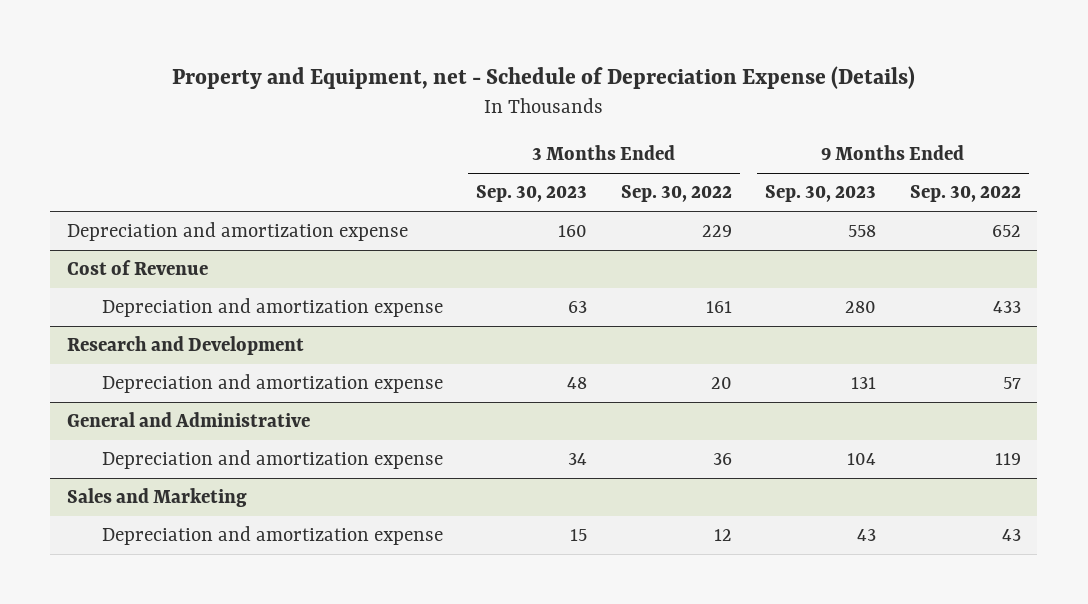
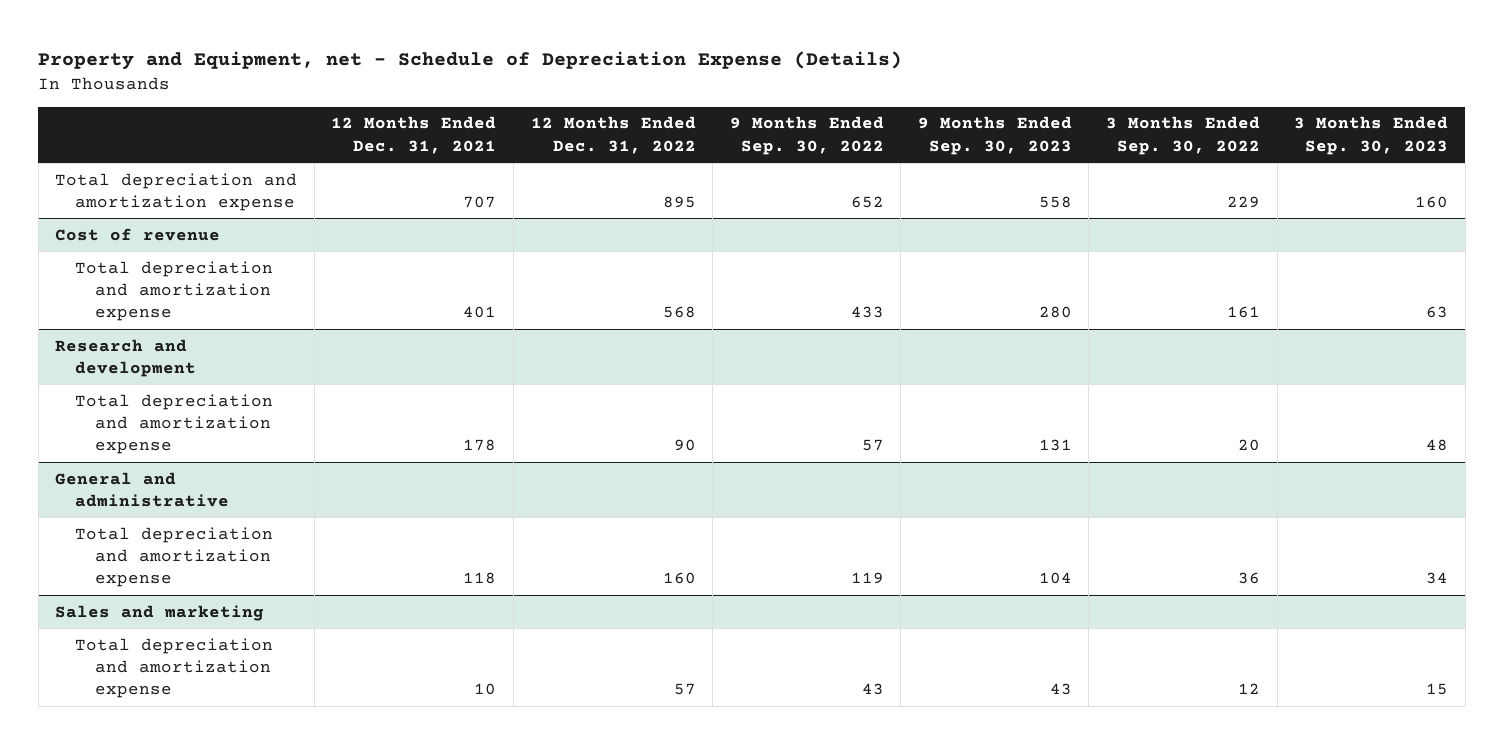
- | 3 Months Ended Sep. 30, 2023 | 3 Months Ended Sep. 30, 2022 | 9 Months Ended Sep. 30, 2023 | 9 Months Ended Sep. 30, 2022
+ | 12 Months Ended Dec. 31, 2021 | 12 Months Ended Dec. 31, 2022 | 9 Months Ended Sep. 30, 2022 | 9 Months Ended Sep. 30, 2023 | 3 Months Ended Sep. 30, 2022 | 3 Months Ended Sep. 30, 2023
- Depreciation and amortization expense | 160 | 229 | 558 | 652
- Cost of Revenue
- Depreciation and amortization expense | 63 | 161 | 280 | 433
- Research and Development
- Depreciation and amortization expense | 48 | 20 | 131 | 57
- General and Administrative
- Depreciation and amortization expense | 34 | 36 | 104 | 119
- Sales and Marketing
- Depreciation and amortization expense | 15 | 12 | 43 | 43
+ Total depreciation and amortization expense | 707 | 895 | 652 | 558 | 229 | 160
+ Cost of revenue
+ Total depreciation and amortization expense | 401 | 568 | 433 | 280 | 161 | 63
+ Research and development
+ Total depreciation and amortization expense | 178 | 90 | 57 | 131 | 20 | 48
+ General and administrative
+ Total depreciation and amortization expense | 118 | 160 | 119 | 104 | 36 | 34
+ Sales and marketing
+ Total depreciation and amortization expense | 10 | 57 | 43 | 43 | 12 | 15

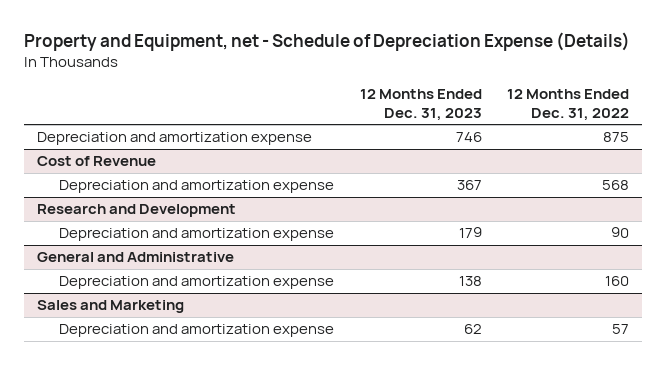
- | 12 Months Ended Dec. 31, 2021 | 12 Months Ended Dec. 31, 2022 | 9 Months Ended Sep. 30, 2022 | 9 Months Ended Sep. 30, 2023 | 3 Months Ended Sep. 30, 2022 | 3 Months Ended Sep. 30, 2023
+ | 12 Months Ended Dec. 31, 2023 | 12 Months Ended Dec. 31, 2022
- Total depreciation and amortization expense | 707 | 895 | 652 | 558 | 229 | 160
- Cost of revenue
- Total depreciation and amortization expense | 401 | 568 | 433 | 280 | 161 | 63
- Research and development
- Total depreciation and amortization expense | 178 | 90 | 57 | 131 | 20 | 48
- General and administrative
- Total depreciation and amortization expense | 118 | 160 | 119 | 104 | 36 | 34
- Sales and marketing
- Total depreciation and amortization expense | 10 | 57 | 43 | 43 | 12 | 15
+ Depreciation and amortization expense | 746 | 875
+ Cost of Revenue
+ Depreciation and amortization expense | 367 | 568
+ Research and Development
+ Depreciation and amortization expense | 179 | 90
+ General and Administrative
+ Depreciation and amortization expense | 138 | 160
+ Sales and Marketing
+ Depreciation and amortization expense | 62 | 57

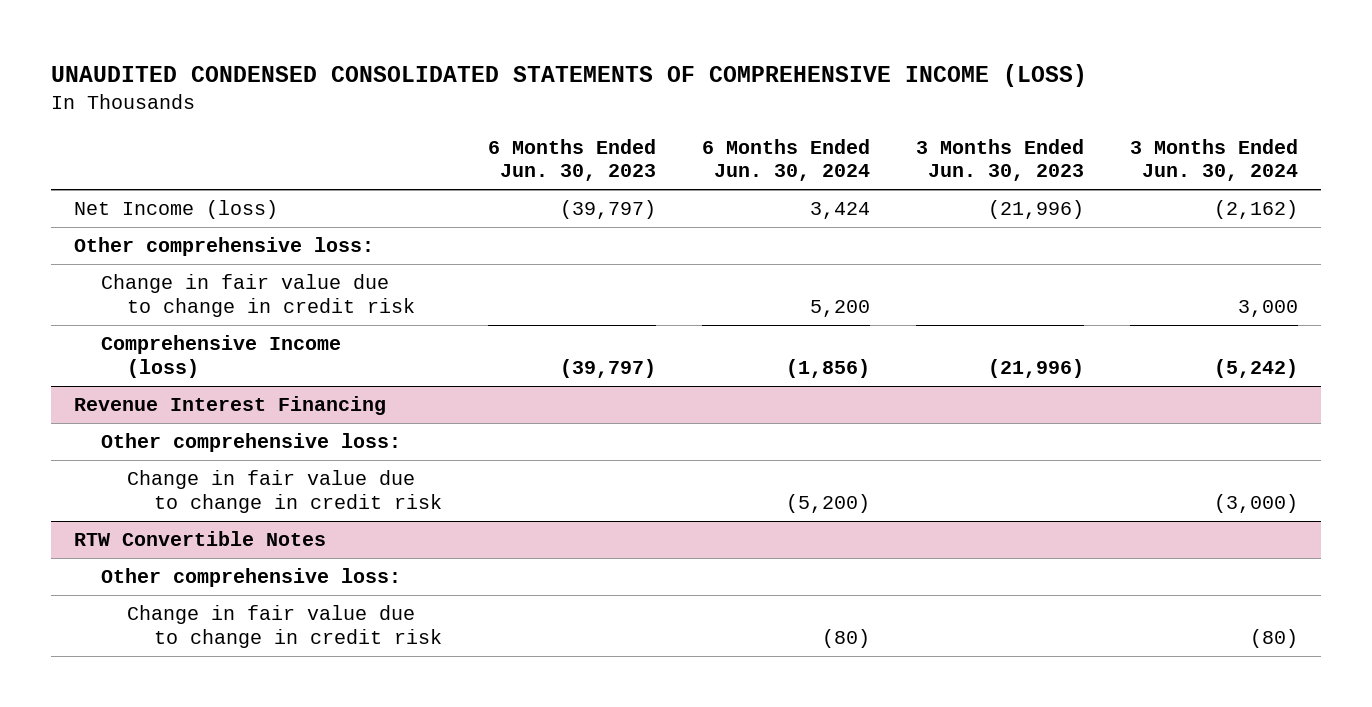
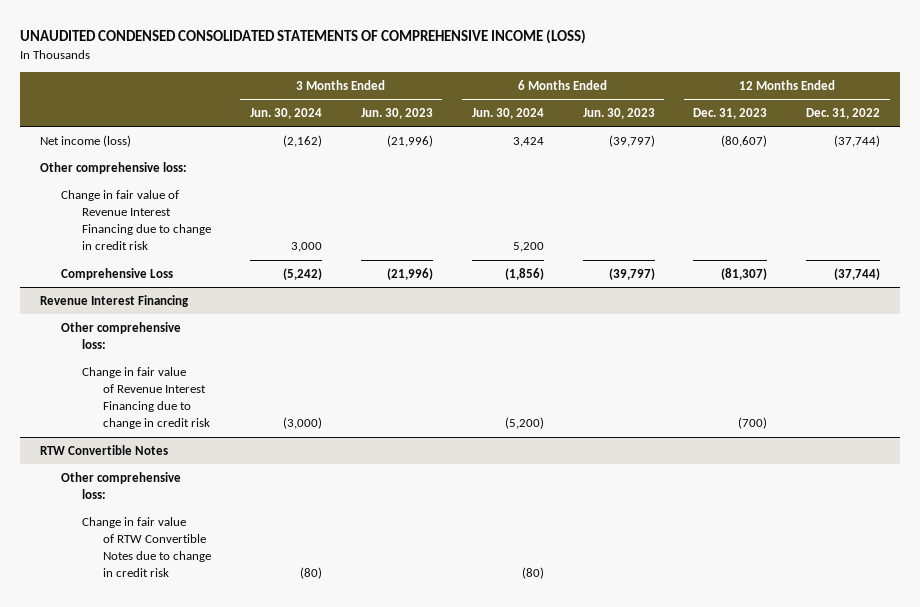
- | 6 Months Ended Jun. 30, 2023 | 6 Months Ended Jun. 30, 2024 | 3 Months Ended Jun. 30, 2023 | 3 Months Ended Jun. 30, 2024
+ | 3 Months Ended Jun. 30, 2024 | 3 Months Ended Jun. 30, 2023 | 6 Months Ended Jun. 30, 2024 | 6 Months Ended Jun. 30, 2023 | 12 Months Ended Dec. 31, 2023 | 12 Months Ended Dec. 31, 2022
- Net Income (loss) | (39,797) | 3,424 | (21,996) | (2,162)
+ Net income (loss) | (2,162) | (21,996) | 3,424 | (39,797) | (80,607) | (37,744)
- Change in fair value due to change in credit risk | | 5,200 | | 3,000
- Comprehensive Income (loss) | (39,797) | (1,856) | (21,996) | (5,242)
+ Change in fair value of Revenue Interest Financing due to change in credit risk | 3,000 | | 5,200 | | |
+ Comprehensive Loss | (5,242) | (21,996) | (1,856) | (39,797) | (81,307) | (37,744)
@ Revenue Interest Financing
- Change in fair value due to change in credit risk | | (5,200) | | (3,000)
+ Change in fair value of Revenue Interest Financing due to change in credit risk | (3,000) | | (5,200) | | (700) |
@ RTW Convertible Notes
- Change in fair value due to change in credit risk | | (80) | | (80)
+ Change in fair value of RTW Convertible Notes due to change in credit risk | (80) | | (80) | | |

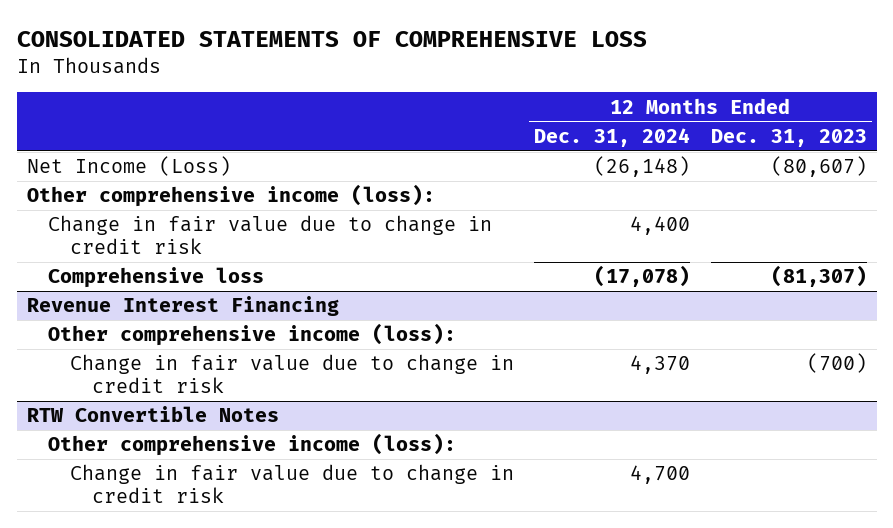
- UNAUDITED CONDENSED CONSOLIDATED STATEMENTS OF COMPREHENSIVE INCOME (LOSS)
+ CONSOLIDATED STATEMENTS OF COMPREHENSIVE LOSS
- | 3 Months Ended Jun. 30, 2024 | 3 Months Ended Jun. 30, 2023 | 6 Months Ended Jun. 30, 2024 | 6 Months Ended Jun. 30, 2023 | 12 Months Ended Dec. 31, 2023 | 12 Months Ended Dec. 31, 2022
+ | 12 Months Ended Dec. 31, 2024 | 12 Months Ended Dec. 31, 2023
- Net income (loss) | (2,162) | (21,996) | 3,424 | (39,797) | (80,607) | (37,744)
- Other comprehensive loss:
- Change in fair value of Revenue Interest Financing due to change in credit risk | 3,000 | | 5,200 | | |
- Comprehensive Loss | (5,242) | (21,996) | (1,856) | (39,797) | (81,307) | (37,744)
+ Net Income (Loss) | (26,148) | (80,607)
+ Other comprehensive income (loss):
+ Change in fair value due to change in credit risk | 4,400 |
+ Comprehensive loss | (17,078) | (81,307)
@ Revenue Interest Financing
- Other comprehensive loss:
- Change in fair value of Revenue Interest Financing due to change in credit risk | (3,000) | | (5,200) | | (700) |
+ Other comprehensive income (loss):
+ Change in fair value due to change in credit risk | 4,370 | (700)
@ RTW Convertible Notes
- Other comprehensive loss:
- Change in fair value of RTW Convertible Notes due to change in credit risk | (80) | | (80) | | |
+ Other comprehensive income (loss):
+ Change in fair value due to change in credit risk | 4,700 |

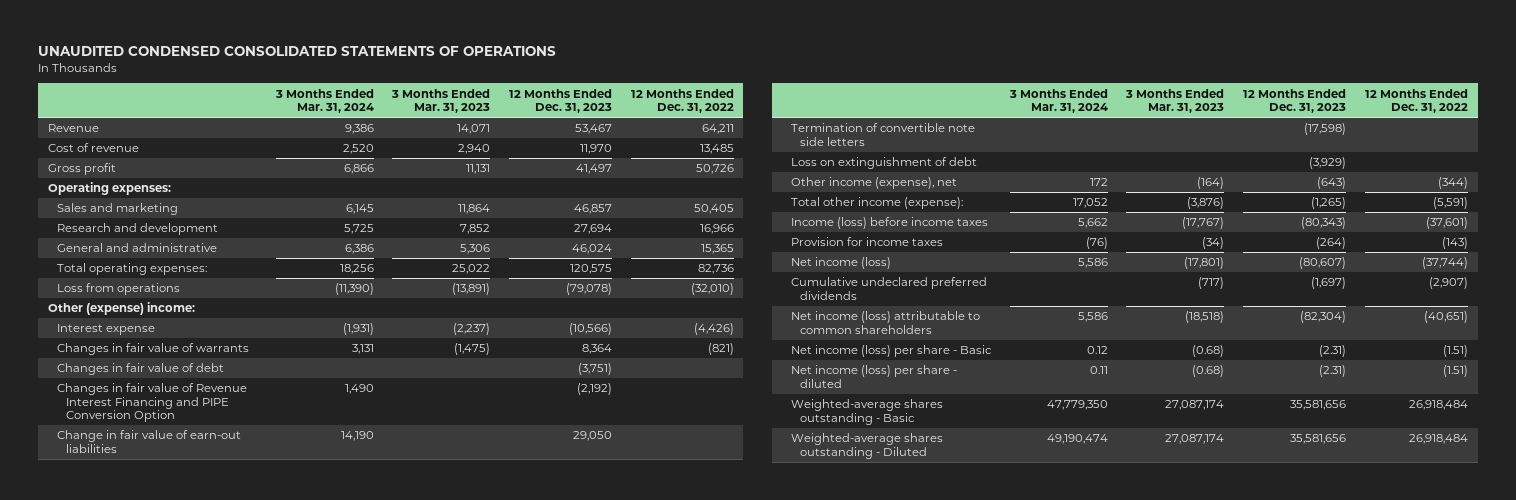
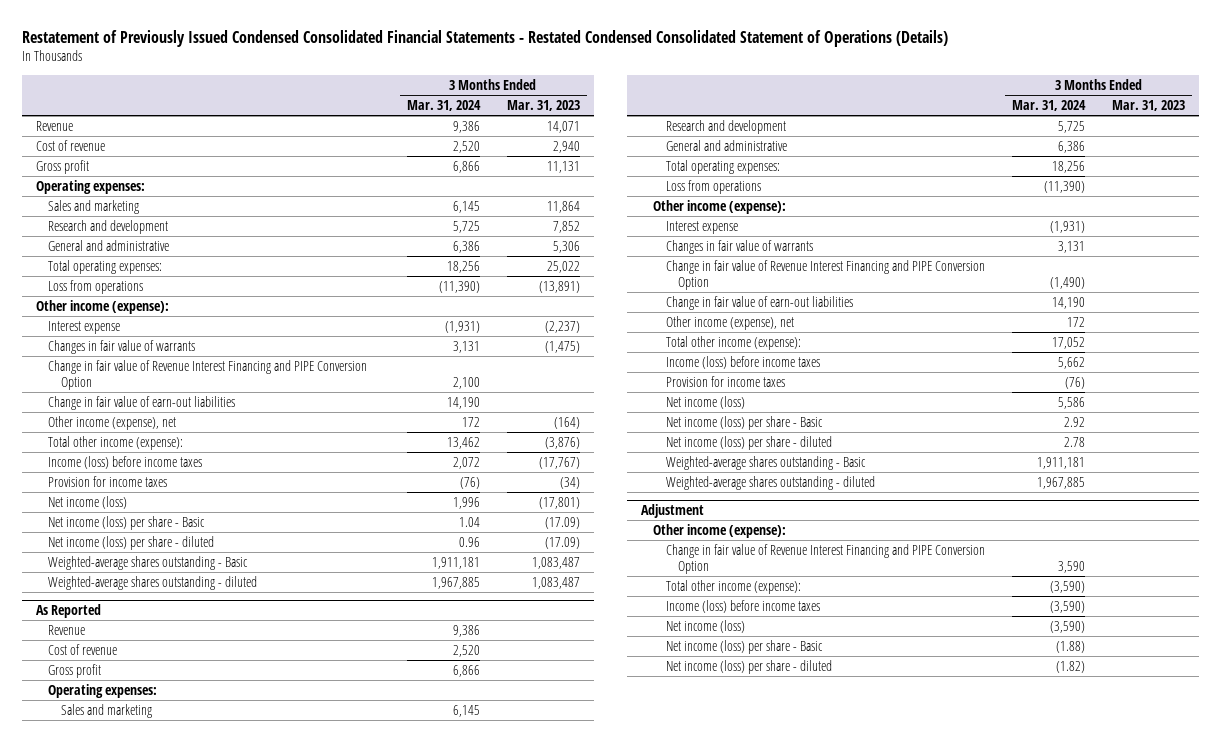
- UNAUDITED CONDENSED CONSOLIDATED STATEMENTS OF OPERATIONS
+ Restatement of Previously Issued Condensed Consolidated Financial Statements - Restated Condensed Consolidated Statement of Operations (Details)
- | 3 Months Ended Mar. 31, 2024 | 3 Months Ended Mar. 31, 2023 | 12 Months Ended Dec. 31, 2023 | 12 Months Ended Dec. 31, 2022
+ | 3 Months Ended Mar. 31, 2024 | 3 Months Ended Mar. 31, 2023
- Other (expense) income:
+ Other income (expense):
- Changes in fair value of debt | | | (3,751) |
- Changes in fair value of Revenue Interest Financing and PIPE Conversion Option | 1,490 | | (2,192) |
+ Change in fair value of Revenue Interest Financing and PIPE Conversion Option | 2,100 |
- Termination of convertible note side letters | | | (17,598) |
- Loss on extinguishment of debt | | | (3,929) |
- Total other income (expense): | 17,052 | (3,876) | (1,265) | (5,591)
- Income (loss) before income taxes | 5,662 | (17,767) | (80,343) | (37,601)
+ Total other income (expense): | 13,462 | (3,876)
+ Income (loss) before income taxes | 2,072 | (17,767)
- Net income (loss) | 5,586 | (17,801) | (80,607) | (37,744)
- Cumulative undeclared preferred dividends | | (717) | (1,697) | (2,907)
- Net income (loss) attributable to common shareholders | 5,586 | (18,518) | (82,304) | (40,651)
- Net income (loss) per share - Basic | 0.12 | (0.68) | (2.31) | (1.51)
- Net income (loss) per share - diluted | 0.11 | (0.68) | (2.31) | (1.51)
- Weighted-average shares outstanding - Basic | 47,779,350 | 27,087,174 | 35,581,656 | 26,918,484
- Weighted-average shares outstanding - Diluted | 49,190,474 | 27,087,174 | 35,581,656 | 26,918,484
+ Net income (loss) | 1,996 | (17,801)
+ Net income (loss) per share - Basic | 1.04 | (17.09)
+ Net income (loss) per share - diluted | 0.96 | (17.09)
+ Weighted-average shares outstanding - Basic | 1,911,181 | 1,083,487
+ Weighted-average shares outstanding - diluted | 1,967,885 | 1,083,487
+ As Reported
+ Revenue | 9,386 |
+ Cost of revenue | 2,520 |
+ Gross profit | 6,866 |
+ Operating expenses:
+ Sales and marketing | 6,145 |
+ Research and development | 5,725 |
+ General and administrative | 6,386 |
+ Total operating expenses: | 18,256 |
+ Loss from operations | (11,390) |
+ Other income (expense):
+ Interest expense | (1,931) |
+ Changes in fair value of warrants | 3,131 |
+ Change in fair value of Revenue Interest Financing and PIPE Conversion Option | (1,490) |
+ Change in fair value of earn-out liabilities | 14,190 |
+ Other income (expense), net | 172 |
+ Total other income (expense): | 17,052 |
+ Income (loss) before income taxes | 5,662 |
+ Provision for income taxes | (76) |
+ Net income (loss) | 5,586 |
+ Net income (loss) per share - Basic | 2.92 |
+ Net income (loss) per share - diluted | 2.78 |
+ Weighted-average shares outstanding - Basic | 1,911,181 |
+ Weighted-average shares outstanding - diluted | 1,967,885 |
+ Adjustment
+ Other income (expense):
+ Change in fair value of Revenue Interest Financing and PIPE Conversion Option | 3,590 |
+ Total other income (expense): | (3,590) |
+ Income (loss) before income taxes | (3,590) |
+ Net income (loss) | (3,590) |
+ Net income (loss) per share - Basic | (1.88) |
+ Net income (loss) per share - diluted | (1.82) |

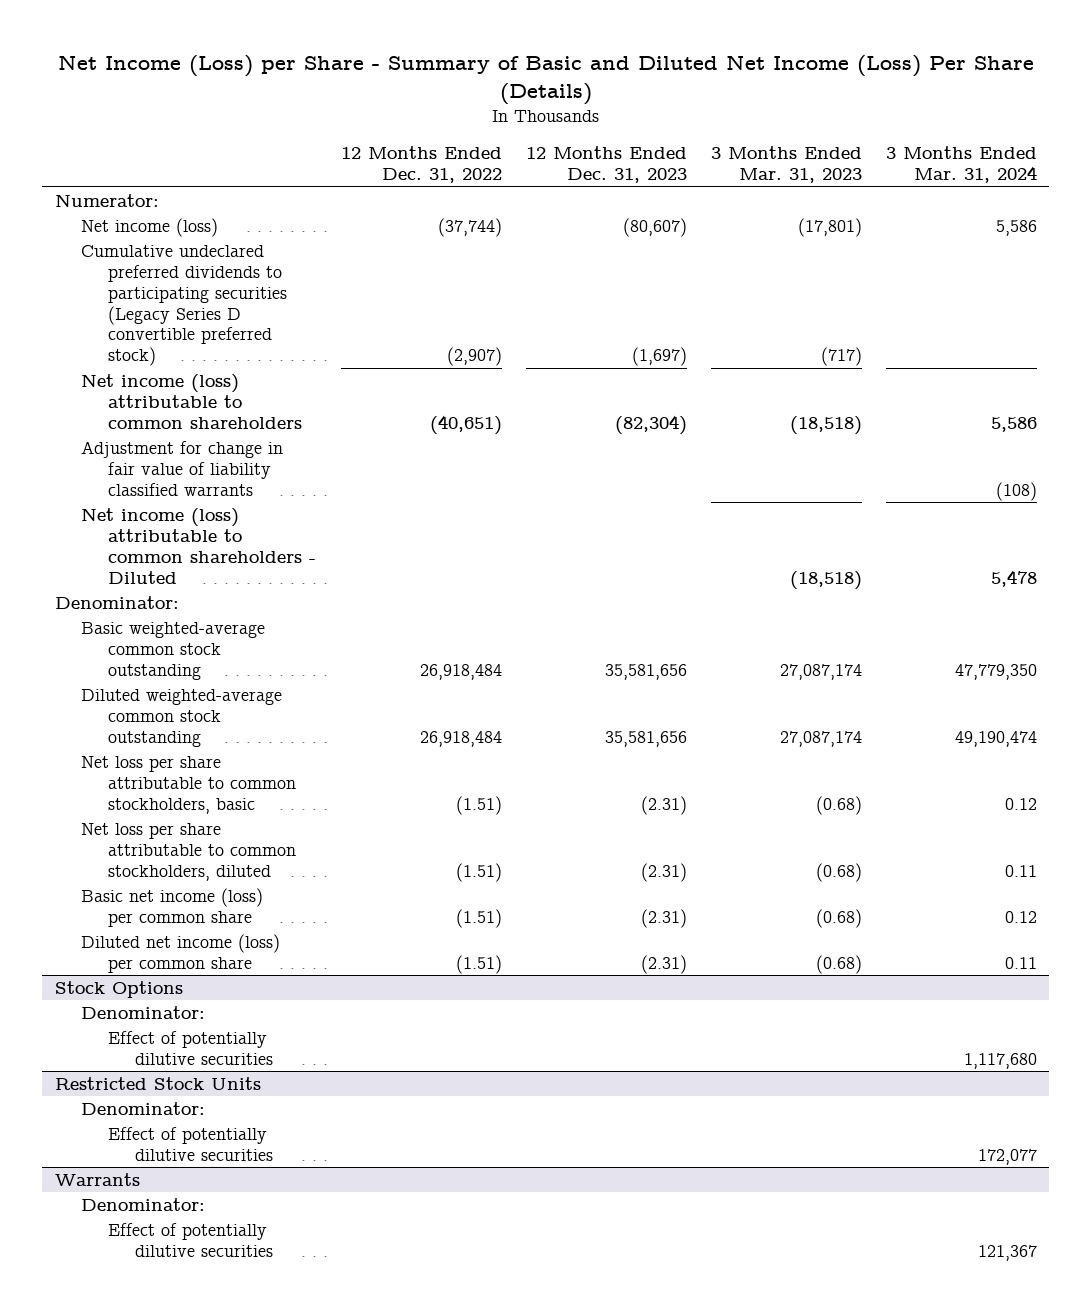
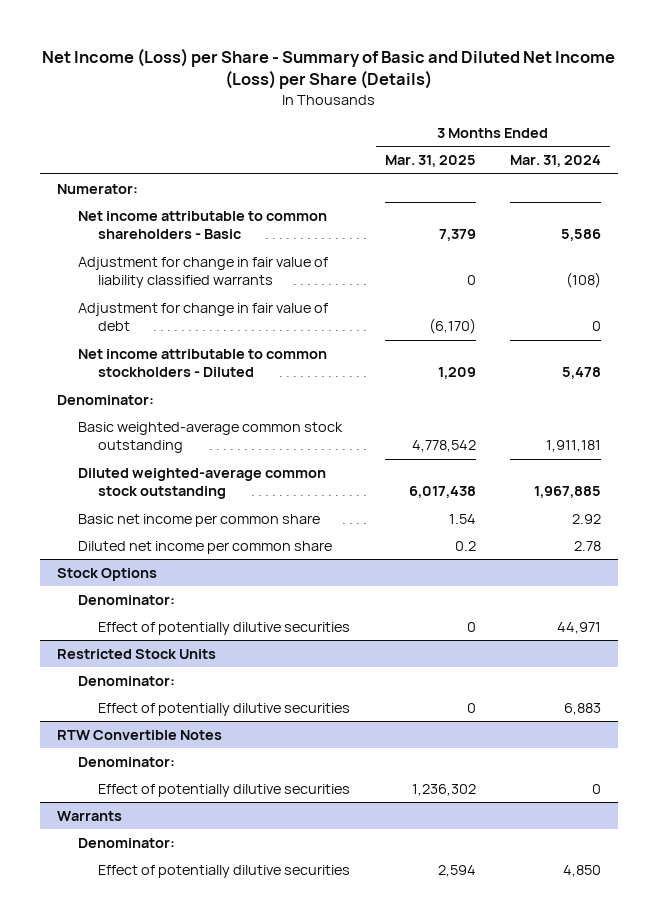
- Net Income (Loss) per Share - Summary of Basic and Diluted Net Income (Loss) Per Share (Details)
+ Net Income (Loss) per Share - Summary of Basic and Diluted Net Income (Loss) per Share (Details)
- | 12 Months Ended Dec. 31, 2022 | 12 Months Ended Dec. 31, 2023 | 3 Months Ended Mar. 31, 2023 | 3 Months Ended Mar. 31, 2024
+ | 3 Months Ended Mar. 31, 2025 | 3 Months Ended Mar. 31, 2024
- Net income (loss) | (37,744) | (80,607) | (17,801) | 5,586
- Cumulative undeclared preferred dividends to participating securities (Legacy Series D convertible preferred stock) | (2,907) | (1,697) | (717) |
- Net income (loss) attributable to common shareholders | (40,651) | (82,304) | (18,518) | 5,586
+ Net income attributable to common shareholders - Basic | 7,379 | 5,586
- Net income (loss) attributable to common shareholders - Diluted | | | (18,518) | 5,478
+ Adjustment for change in fair value of debt | (6,170) | 0
+ Net income attributable to common stockholders - Diluted | 1,209 | 5,478
- Basic weighted-average common stock outstanding | 26,918,484 | 35,581,656 | 27,087,174 | 47,779,350
- Diluted weighted-average common stock outstanding | 26,918,484 | 35,581,656 | 27,087,174 | 49,190,474
- Net loss per share attributable to common stockholders, basic | (1.51) | (2.31) | (0.68) | 0.12
- Net loss per share attributable to common stockholders, diluted | (1.51) | (2.31) | (0.68) | 0.11
- Basic net income (loss) per common share | (1.51) | (2.31) | (0.68) | 0.12
- Diluted net income (loss) per common share | (1.51) | (2.31) | (0.68) | 0.11
+ Basic weighted-average common stock outstanding | 4,778,542 | 1,911,181
+ Diluted weighted-average common stock outstanding | 6,017,438 | 1,967,885
+ Basic net income per common share | 1.54 | 2.92
+ Diluted net income per common share | 0.2 | 2.78
@ Stock Options
- Effect of potentially dilutive securities | | | | 1,117,680
+ Effect of potentially dilutive securities | 0 | 44,971
@ Restricted Stock Units
- Effect of potentially dilutive securities | | | | 172,077
+ Effect of potentially dilutive securities | 0 | 6,883
+ RTW Convertible Notes
+ Denominator:
+ Effect of potentially dilutive securities | 1,236,302 | 0
@ Warrants
- Effect of potentially dilutive securities | | | | 121,367
+ Effect of potentially dilutive securities | 2,594 | 4,850

